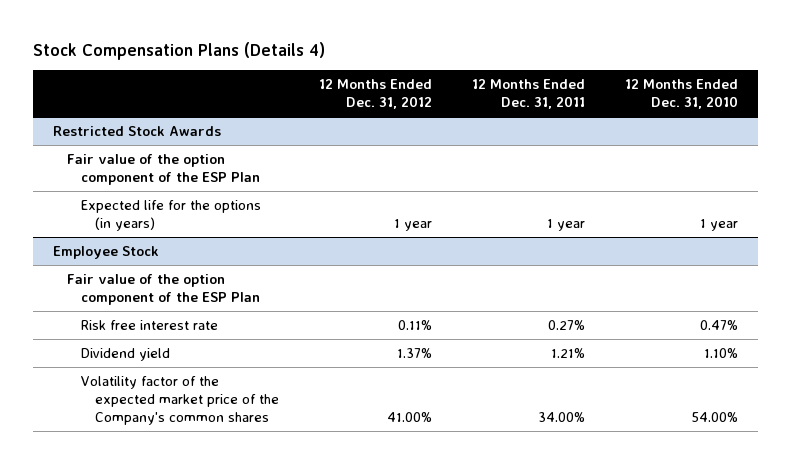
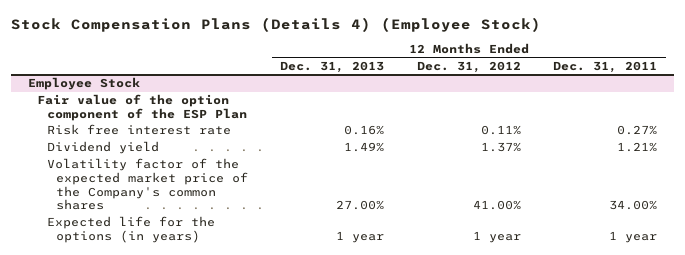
- Stock Compensation Plans (Details 4)
+ Stock Compensation Plans (Details 4) (Employee Stock)
- | 12 Months Ended Dec. 31, 2012 | 12 Months Ended Dec. 31, 2011 | 12 Months Ended Dec. 31, 2010
+ | 12 Months Ended Dec. 31, 2013 | 12 Months Ended Dec. 31, 2012 | 12 Months Ended Dec. 31, 2011
- Restricted Stock Awards
- Fair value of the option component of the ESP Plan
- Expected life for the options (in years) | 1 year | 1 year | 1 year
@ Employee Stock
+ Expected life for the options (in years) | 1 year | 1 year | 1 year

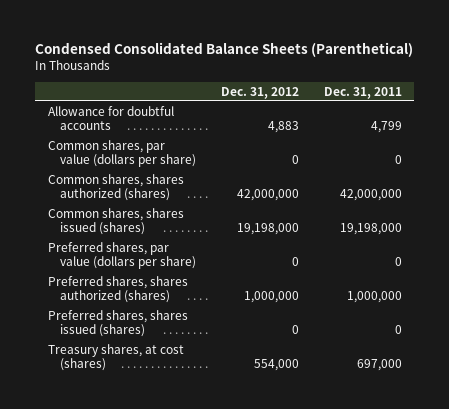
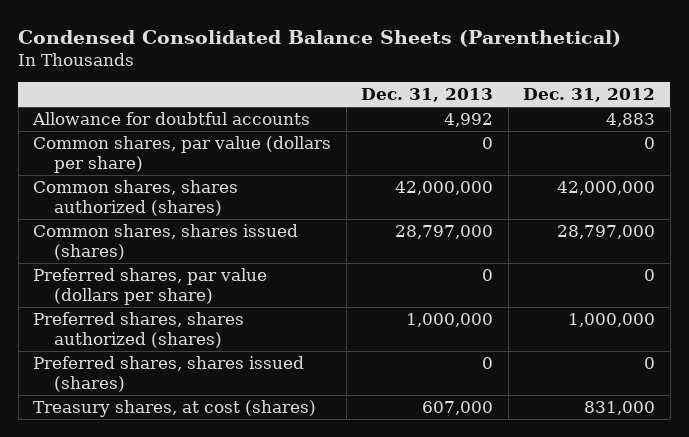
- | Dec. 31, 2012 | Dec. 31, 2011
+ | Dec. 31, 2013 | Dec. 31, 2012
- Common shares, shares issued (shares) | 19,198,000 | 19,198,000
+ Common shares, shares issued (shares) | 28,797,000 | 28,797,000
- Treasury shares, at cost (shares) | 554,000 | 697,000
+ Treasury shares, at cost (shares) | 607,000 | 831,000

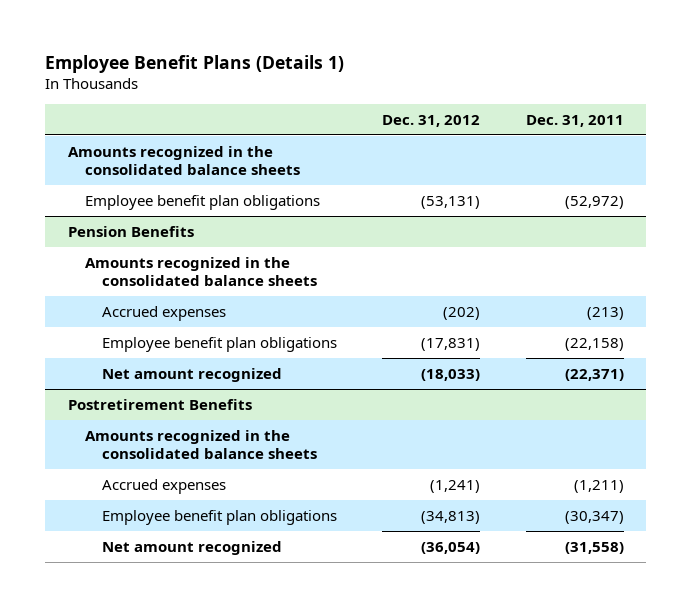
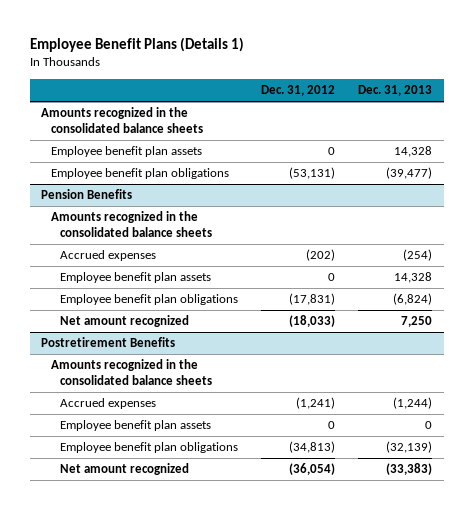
- | Dec. 31, 2012 | Dec. 31, 2011
+ | Dec. 31, 2012 | Dec. 31, 2013
+ Employee benefit plan assets | 0 | 14,328
@ Pension Benefits
+ Employee benefit plan assets | 0 | 14,328
@ Postretirement Benefits
+ Employee benefit plan assets | 0 | 0

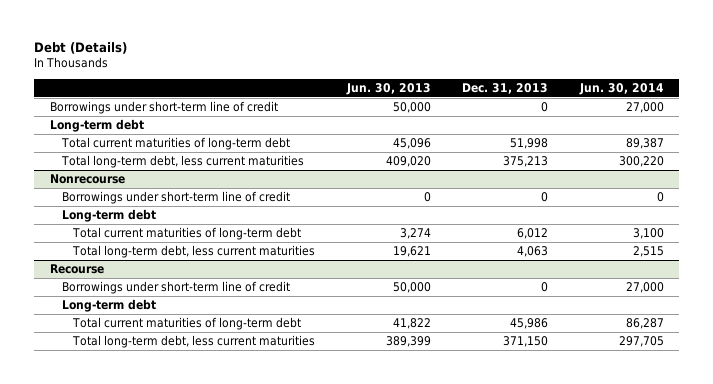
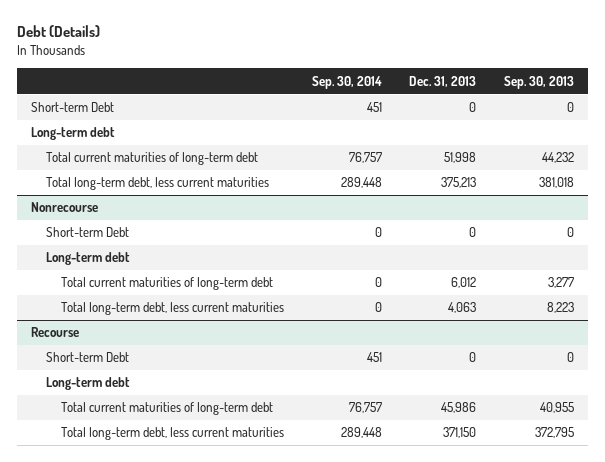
- | Jun. 30, 2013 | Dec. 31, 2013 | Jun. 30, 2014
+ | Sep. 30, 2014 | Dec. 31, 2013 | Sep. 30, 2013
- Borrowings under short-term line of credit | 50,000 | 0 | 27,000
+ Short-term Debt | 451 | 0 | 0
@ Nonrecourse
- Borrowings under short-term line of credit | 0 | 0 | 0
+ Short-term Debt | 0 | 0 | 0
@ Recourse
- Borrowings under short-term line of credit | 50,000 | 0 | 27,000
+ Short-term Debt | 451 | 0 | 0

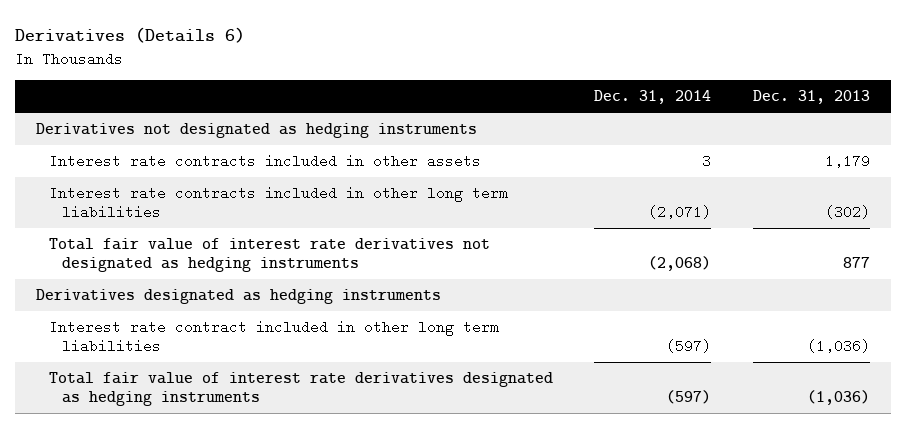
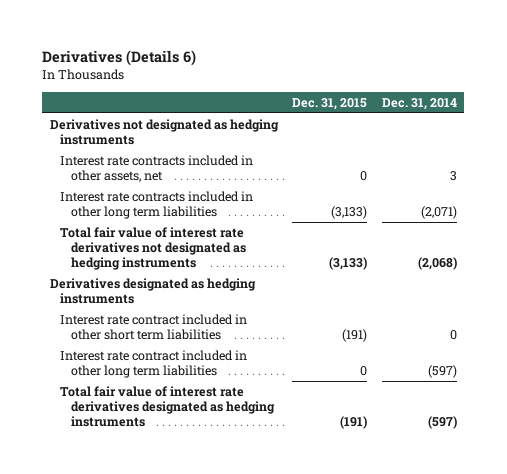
- | Dec. 31, 2014 | Dec. 31, 2013
+ | Dec. 31, 2015 | Dec. 31, 2014
- Interest rate contracts included in other assets | 3 | 1,179
+ Interest rate contracts included in other assets, net | 0 | 3
+ Interest rate contract included in other short term liabilities | (191) | 0

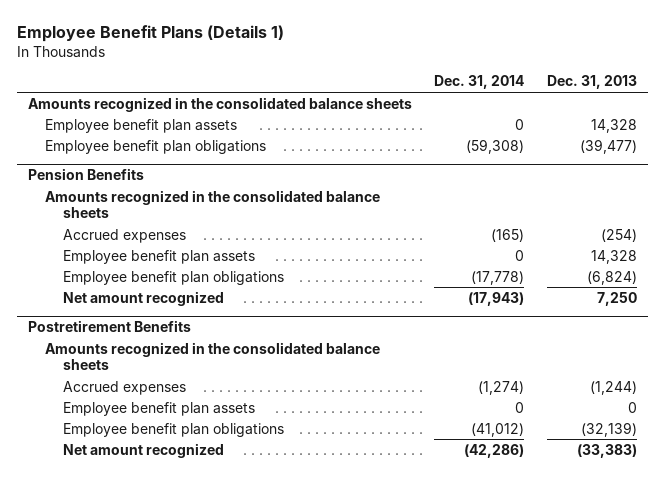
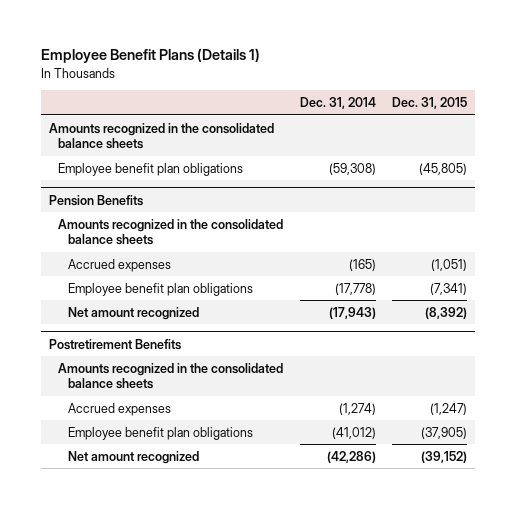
- | Dec. 31, 2014 | Dec. 31, 2013
+ | Dec. 31, 2014 | Dec. 31, 2015
- Employee benefit plan assets | 0 | 14,328
@ Pension Benefits
- Employee benefit plan assets | 0 | 14,328
@ Postretirement Benefits
- Employee benefit plan assets | 0 | 0

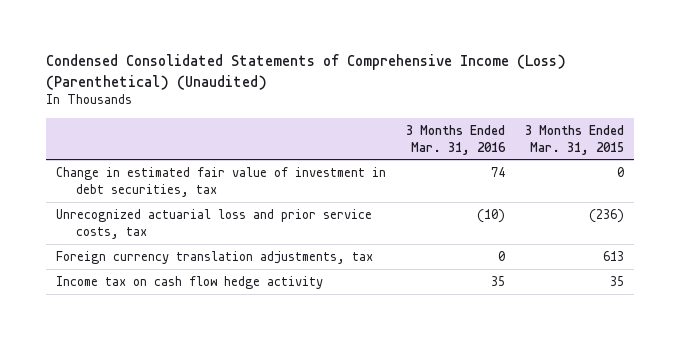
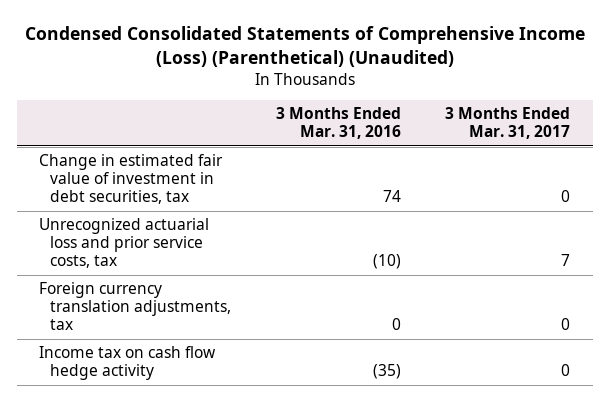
- | 3 Months Ended Mar. 31, 2016 | 3 Months Ended Mar. 31, 2015
+ | 3 Months Ended Mar. 31, 2016 | 3 Months Ended Mar. 31, 2017
- Income tax on cash flow hedge activity | 35 | 35
+ Income tax on cash flow hedge activity | (35) | 0

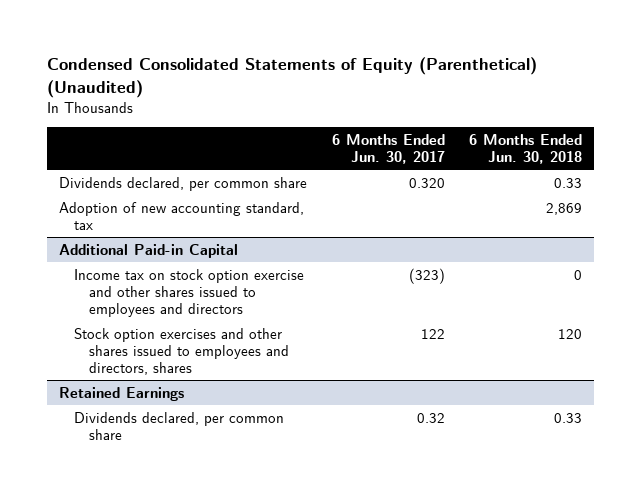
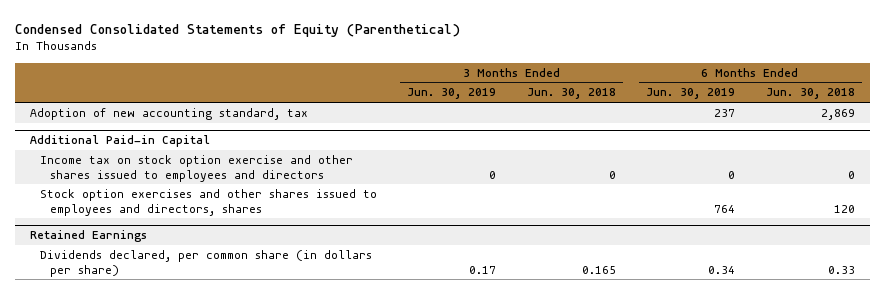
- Condensed Consolidated Statements of Equity (Parenthetical) (Unaudited)
+ Condensed Consolidated Statements of Equity (Parenthetical)
- | 6 Months Ended Jun. 30, 2017 | 6 Months Ended Jun. 30, 2018
+ | 3 Months Ended Jun. 30, 2019 | 3 Months Ended Jun. 30, 2018 | 6 Months Ended Jun. 30, 2019 | 6 Months Ended Jun. 30, 2018
- Dividends declared, per common share | 0.320 | 0.33
@ Retained Earnings
- Dividends declared, per common share | 0.32 | 0.33
+ Dividends declared, per common share (in dollars per share) | 0.17 | 0.165 | 0.34 | 0.33

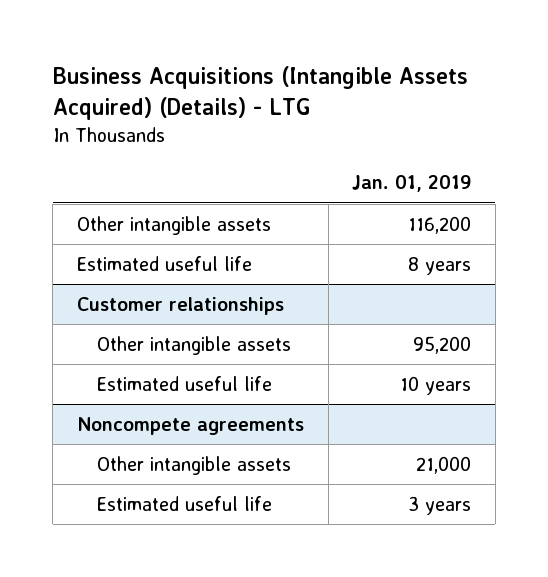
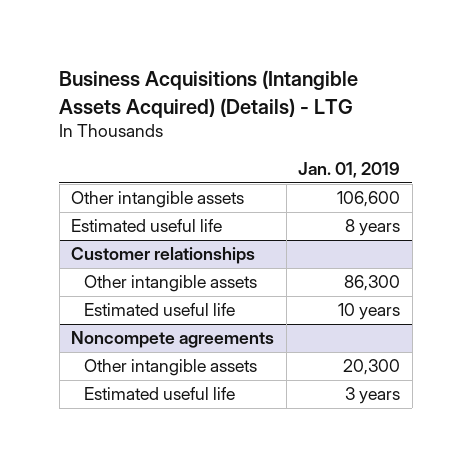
- Other intangible assets | 116,200
+ Other intangible assets | 106,600
@ Customer relationships
- Other intangible assets | 95,200
+ Other intangible assets | 86,300
@ Noncompete agreements
- Other intangible assets | 21,000
+ Other intangible assets | 20,300

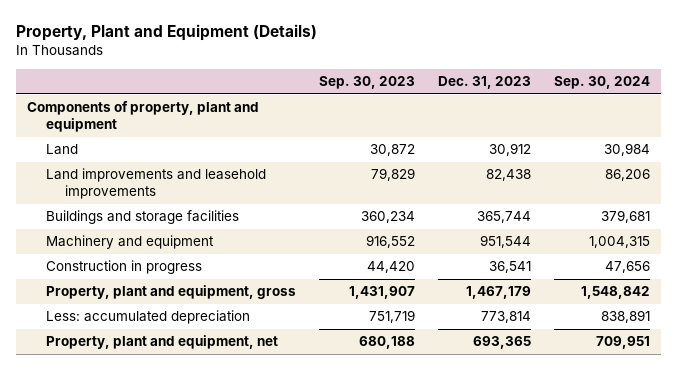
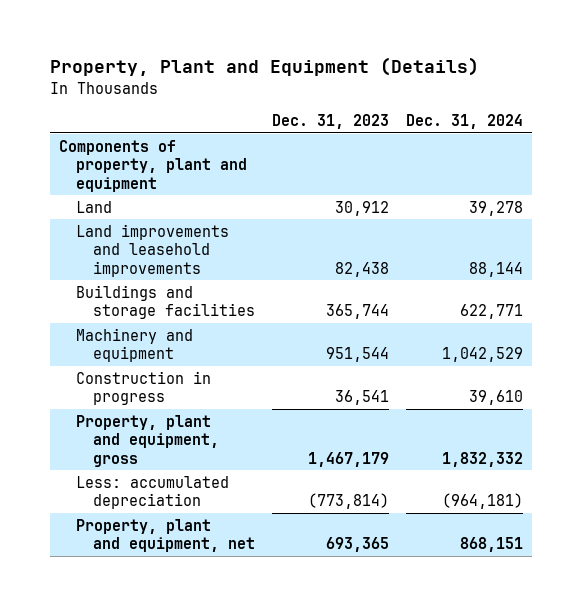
- | Sep. 30, 2023 | Dec. 31, 2023 | Sep. 30, 2024
+ | Dec. 31, 2023 | Dec. 31, 2024
- Less: accumulated depreciation | 751,719 | 773,814 | 838,891
+ Less: accumulated depreciation | (773,814) | (964,181)

